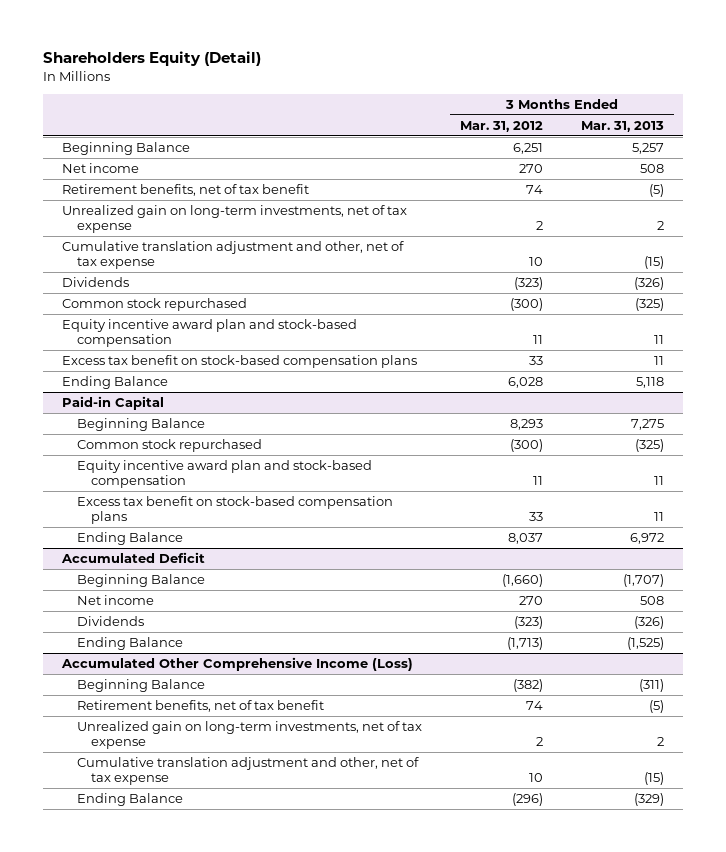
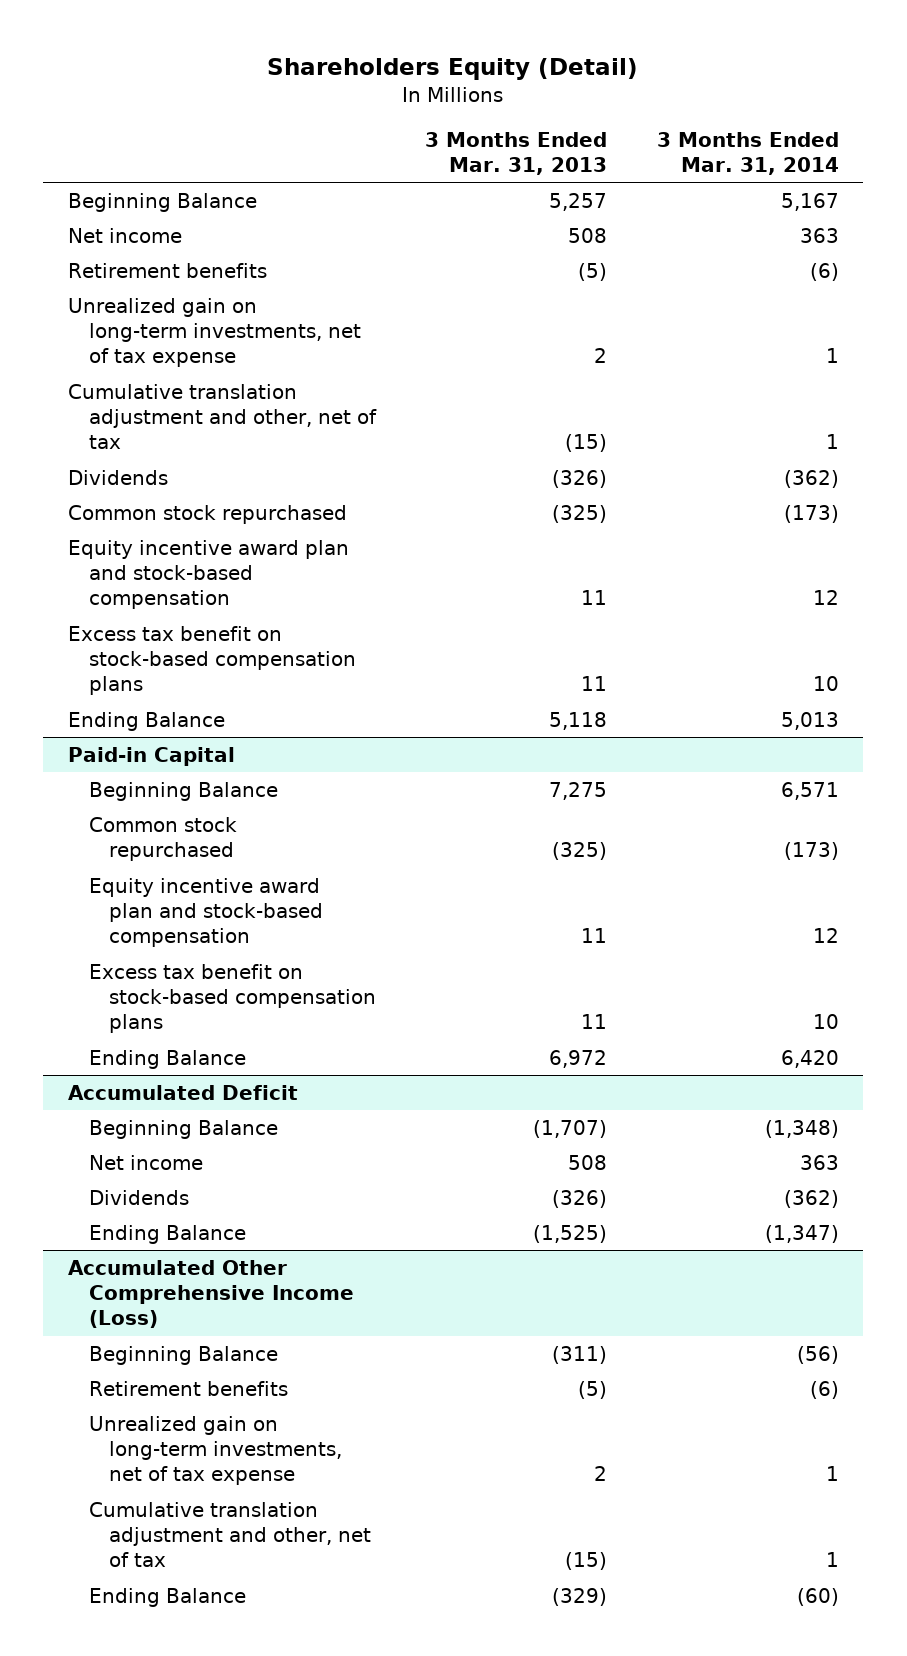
- | 3 Months Ended Mar. 31, 2012 | 3 Months Ended Mar. 31, 2013
+ | 3 Months Ended Mar. 31, 2013 | 3 Months Ended Mar. 31, 2014
- Retirement benefits, net of tax benefit | 74 | (5)
+ Retirement benefits | (5) | (6)
- Cumulative translation adjustment and other, net of tax expense | 10 | (15)
+ Cumulative translation adjustment and other, net of tax | (15) | 1
@ Accumulated Other Comprehensive Income (Loss)
- Retirement benefits, net of tax benefit | 74 | (5)
+ Retirement benefits | (5) | (6)
- Cumulative translation adjustment and other, net of tax expense | 10 | (15)
+ Cumulative translation adjustment and other, net of tax | (15) | 1

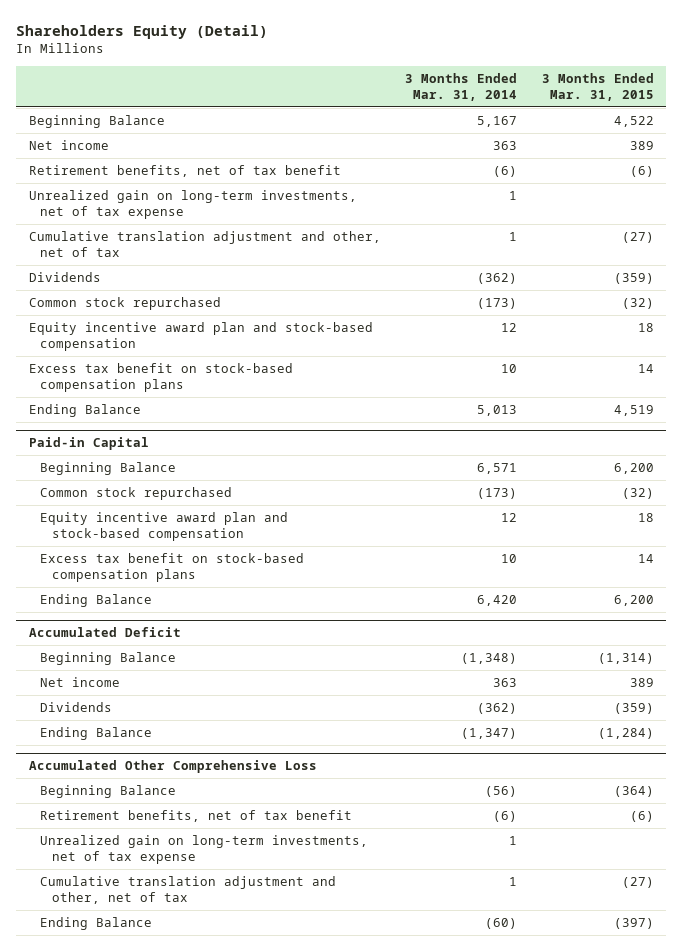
- | 3 Months Ended Mar. 31, 2013 | 3 Months Ended Mar. 31, 2014
+ | 3 Months Ended Mar. 31, 2014 | 3 Months Ended Mar. 31, 2015
- Retirement benefits | (5) | (6)
+ Retirement benefits, net of tax benefit | (6) | (6)
- Accumulated Other Comprehensive Income (Loss)
+ Accumulated Other Comprehensive Loss
- Retirement benefits | (5) | (6)
+ Retirement benefits, net of tax benefit | (6) | (6)

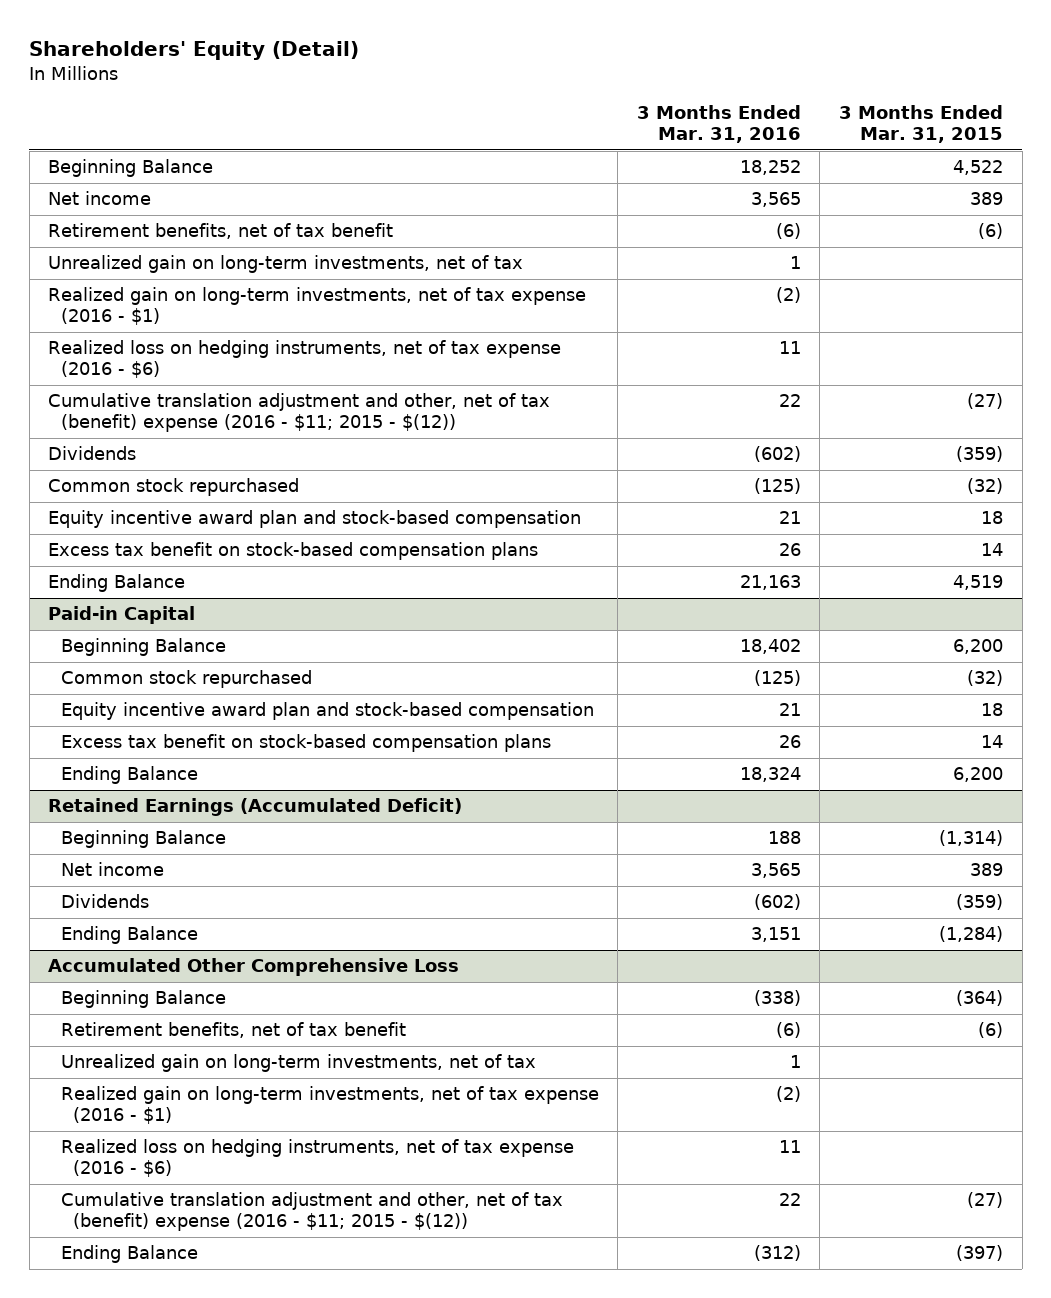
- Shareholders Equity (Detail)
+ Shareholders' Equity (Detail)
- | 3 Months Ended Mar. 31, 2014 | 3 Months Ended Mar. 31, 2015
+ | 3 Months Ended Mar. 31, 2016 | 3 Months Ended Mar. 31, 2015
- Unrealized gain on long-term investments, net of tax expense | 1 |
- Cumulative translation adjustment and other, net of tax | 1 | (27)
+ Unrealized gain on long-term investments, net of tax | 1 |
+ Realized gain on long-term investments, net of tax expense (2016 - $1) | (2) |
+ Realized loss on hedging instruments, net of tax expense (2016 - $6) | 11 |
+ Cumulative translation adjustment and other, net of tax (benefit) expense (2016 - $11; 2015 - $(12)) | 22 | (27)
- Accumulated Deficit
+ Retained Earnings (Accumulated Deficit)
@ Accumulated Other Comprehensive Loss
- Unrealized gain on long-term investments, net of tax expense | 1 |
- Cumulative translation adjustment and other, net of tax | 1 | (27)
+ Unrealized gain on long-term investments, net of tax | 1 |
+ Realized gain on long-term investments, net of tax expense (2016 - $1) | (2) |
+ Realized loss on hedging instruments, net of tax expense (2016 - $6) | 11 |
+ Cumulative translation adjustment and other, net of tax (benefit) expense (2016 - $11; 2015 - $(12)) | 22 | (27)

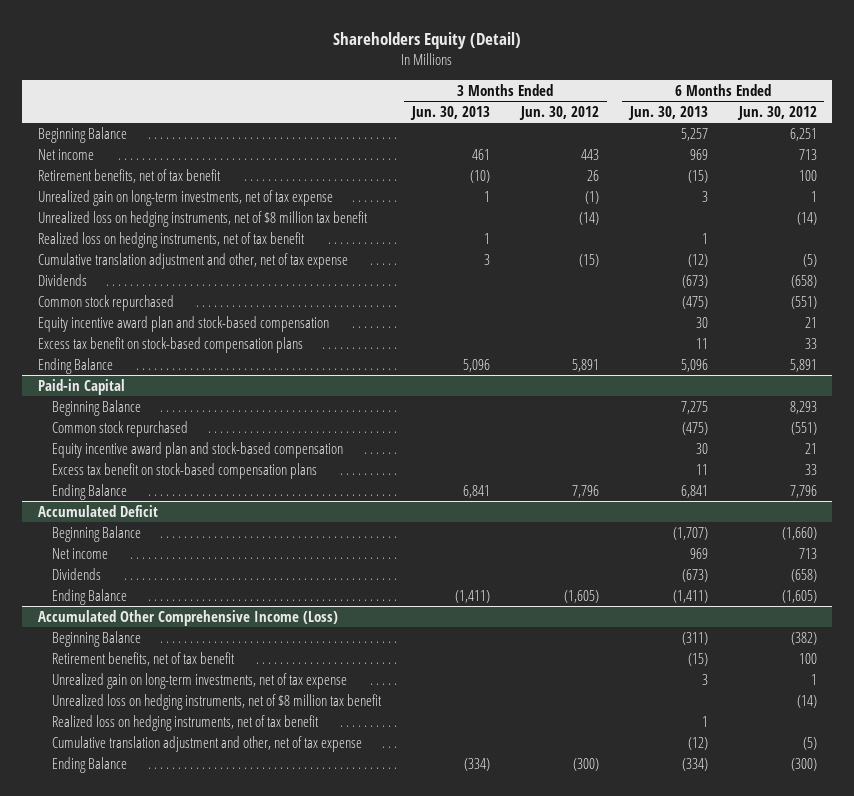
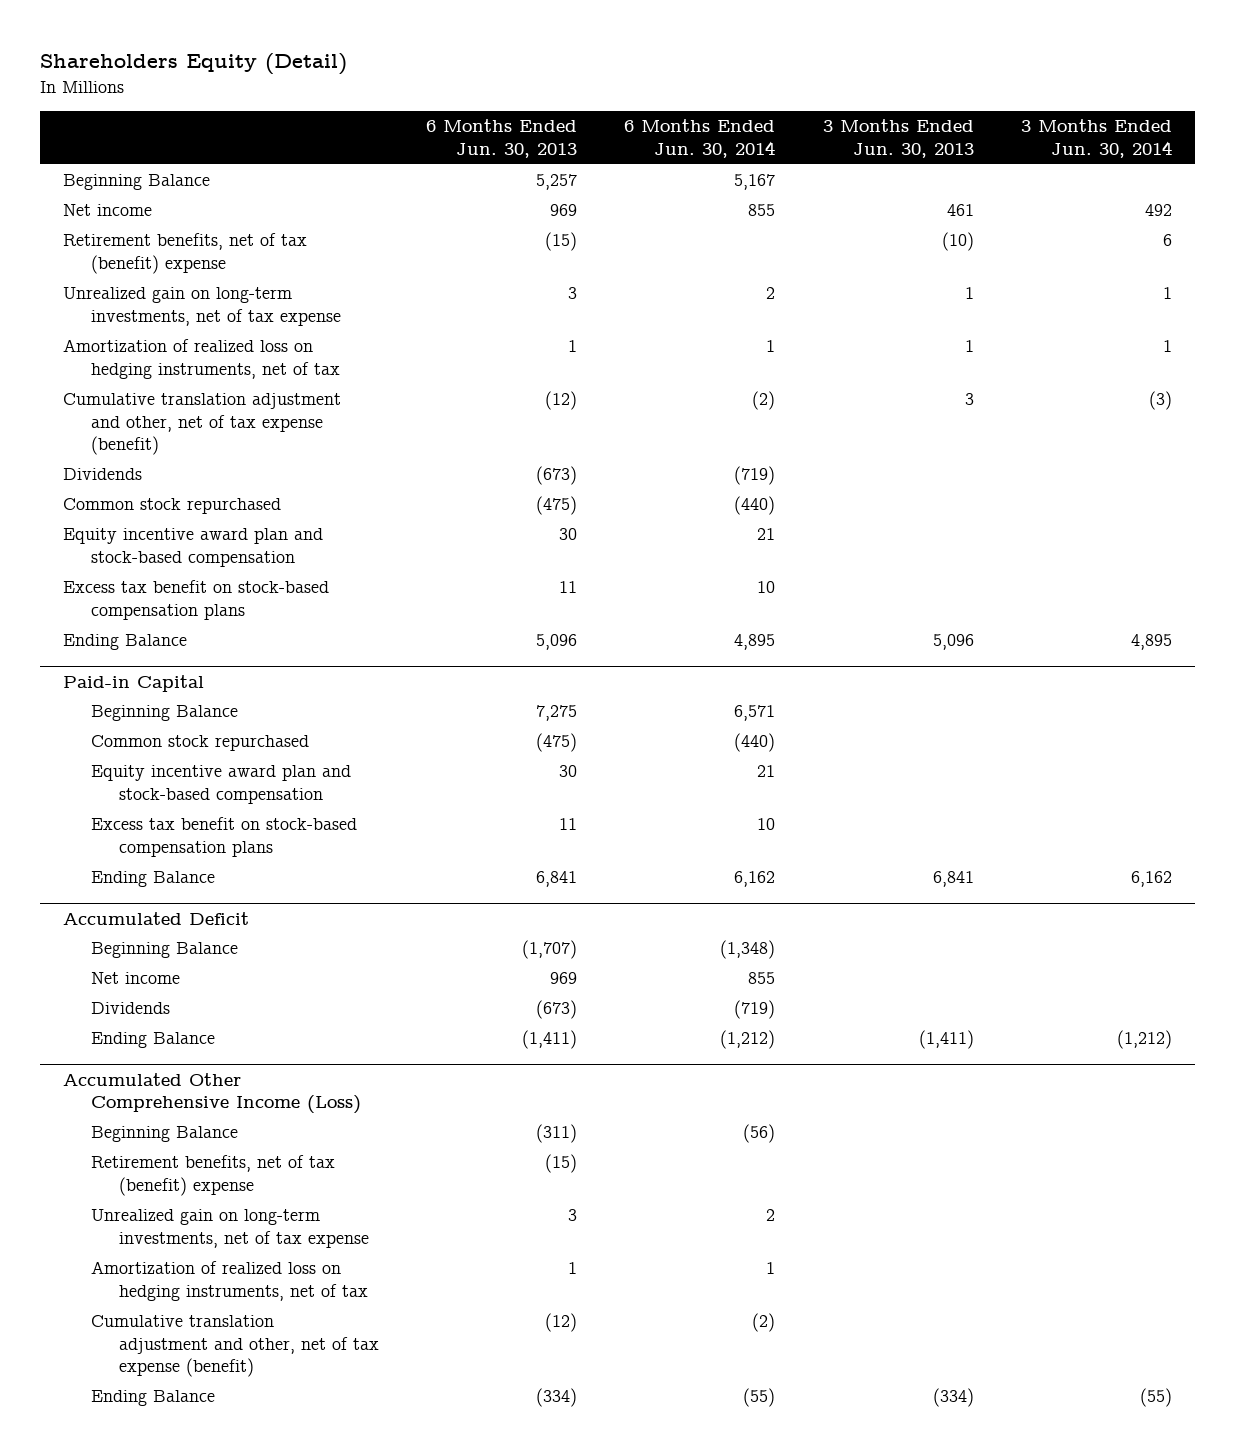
- | 3 Months Ended Jun. 30, 2013 | 3 Months Ended Jun. 30, 2012 | 6 Months Ended Jun. 30, 2013 | 6 Months Ended Jun. 30, 2012
+ | 6 Months Ended Jun. 30, 2013 | 6 Months Ended Jun. 30, 2014 | 3 Months Ended Jun. 30, 2013 | 3 Months Ended Jun. 30, 2014
- Retirement benefits, net of tax benefit | (10) | 26 | (15) | 100
+ Retirement benefits, net of tax (benefit) expense | (15) | | (10) | 6
- Unrealized loss on hedging instruments, net of $8 million tax benefit | | (14) | | (14)
- Realized loss on hedging instruments, net of tax benefit | 1 | | 1 |
- Cumulative translation adjustment and other, net of tax expense | 3 | (15) | (12) | (5)
+ Amortization of realized loss on hedging instruments, net of tax | 1 | 1 | 1 | 1
+ Cumulative translation adjustment and other, net of tax expense (benefit) | (12) | (2) | 3 | (3)
@ Accumulated Other Comprehensive Income (Loss)
- Retirement benefits, net of tax benefit | | | (15) | 100
+ Retirement benefits, net of tax (benefit) expense | (15) | | |
- Unrealized loss on hedging instruments, net of $8 million tax benefit | | | | (14)
- Realized loss on hedging instruments, net of tax benefit | | | 1 |
- Cumulative translation adjustment and other, net of tax expense | | | (12) | (5)
+ Amortization of realized loss on hedging instruments, net of tax | 1 | 1 | |
+ Cumulative translation adjustment and other, net of tax expense (benefit) | (12) | (2) | |

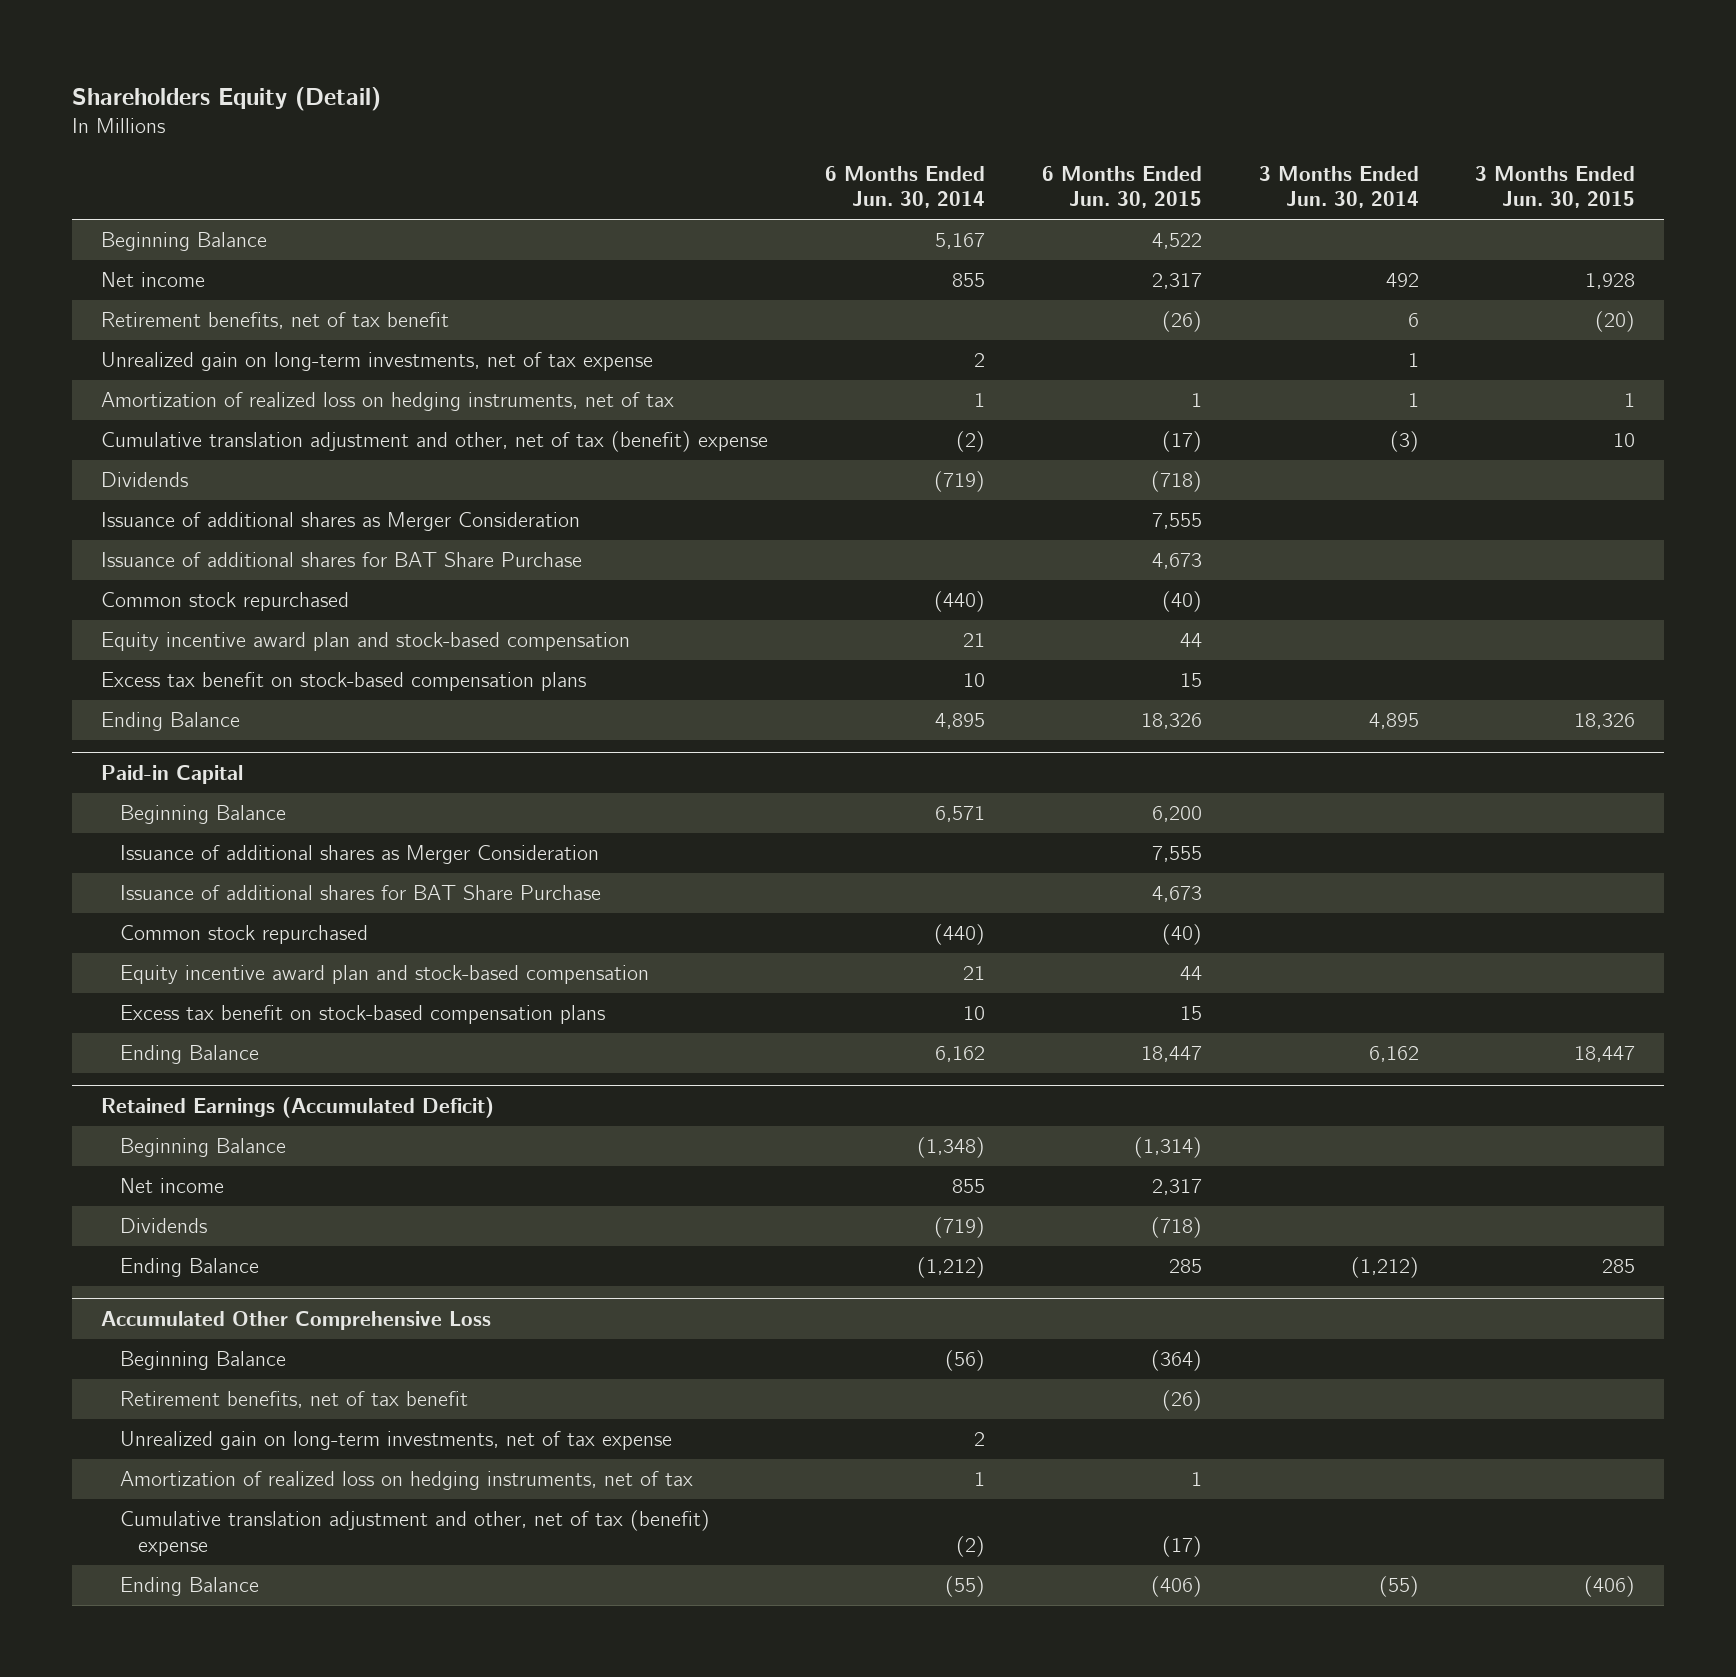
- | 6 Months Ended Jun. 30, 2013 | 6 Months Ended Jun. 30, 2014 | 3 Months Ended Jun. 30, 2013 | 3 Months Ended Jun. 30, 2014
+ | 6 Months Ended Jun. 30, 2014 | 6 Months Ended Jun. 30, 2015 | 3 Months Ended Jun. 30, 2014 | 3 Months Ended Jun. 30, 2015
- Retirement benefits, net of tax (benefit) expense | (15) | | (10) | 6
+ Retirement benefits, net of tax benefit | | (26) | 6 | (20)
- Cumulative translation adjustment and other, net of tax expense (benefit) | (12) | (2) | 3 | (3)
+ Cumulative translation adjustment and other, net of tax (benefit) expense | (2) | (17) | (3) | 10
+ Issuance of additional shares as Merger Consideration | | 7,555 | |
+ Issuance of additional shares for BAT Share Purchase | | 4,673 | |
@ Paid-in Capital
+ Issuance of additional shares as Merger Consideration | | 7,555 | |
+ Issuance of additional shares for BAT Share Purchase | | 4,673 | |
- Accumulated Deficit
+ Retained Earnings (Accumulated Deficit)
- Accumulated Other Comprehensive Income (Loss)
+ Accumulated Other Comprehensive Loss
- Retirement benefits, net of tax (benefit) expense | (15) | | |
+ Retirement benefits, net of tax benefit | | (26) | |
- Cumulative translation adjustment and other, net of tax expense (benefit) | (12) | (2) | |
+ Cumulative translation adjustment and other, net of tax (benefit) expense | (2) | (17) | |

